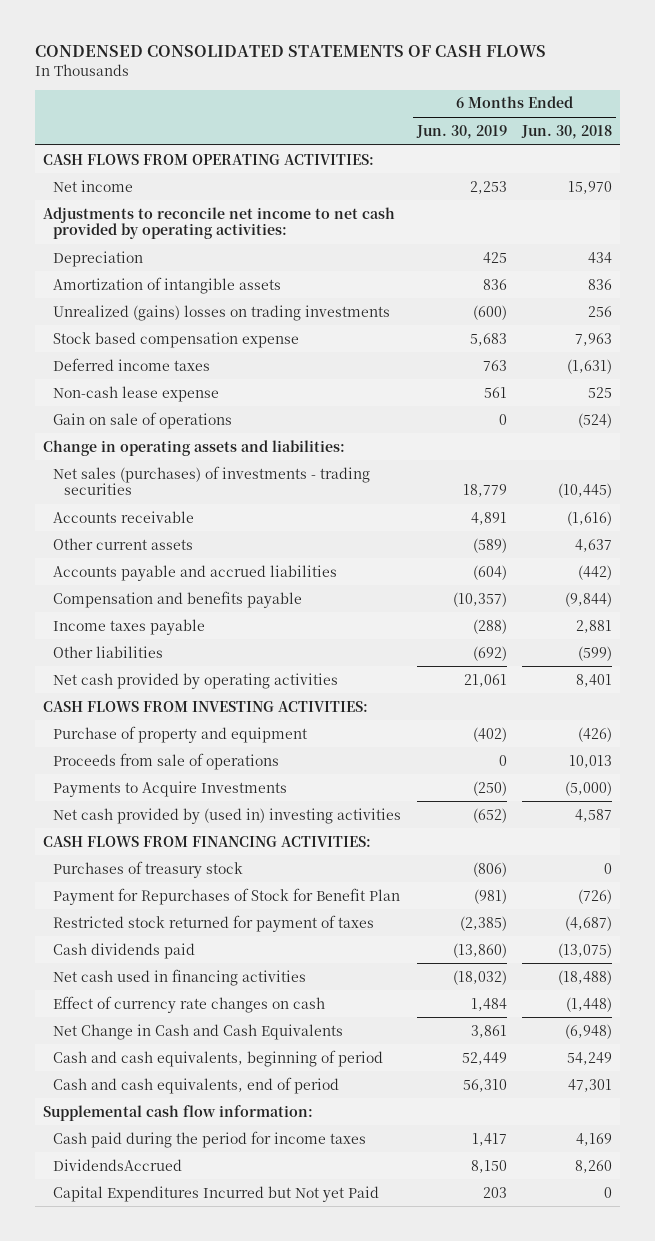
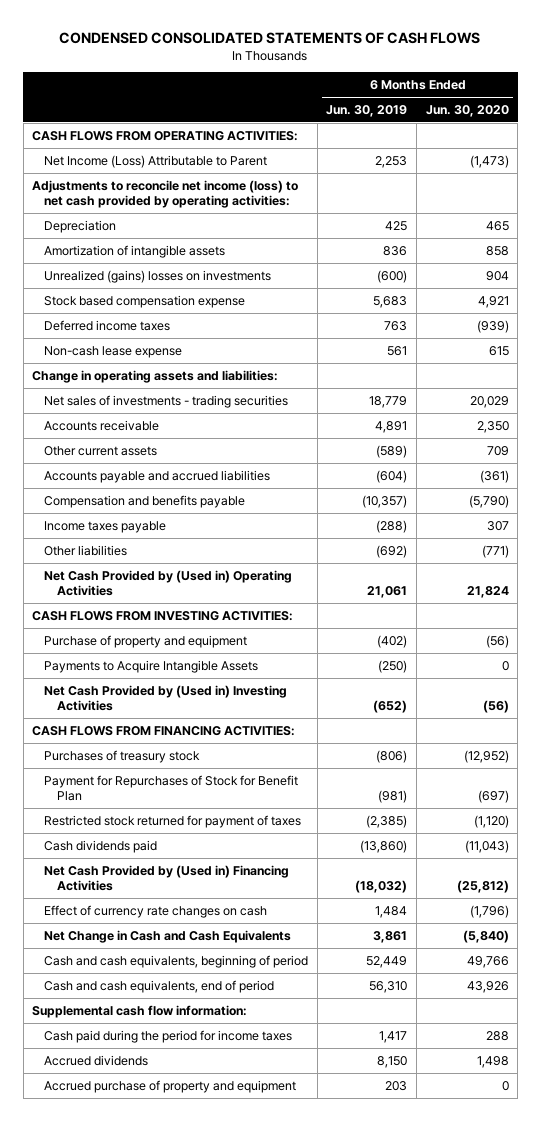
- | 6 Months Ended Jun. 30, 2019 | 6 Months Ended Jun. 30, 2018
+ | 6 Months Ended Jun. 30, 2019 | 6 Months Ended Jun. 30, 2020
- Net income | 2,253 | 15,970
- Adjustments to reconcile net income to net cash provided by operating activities:
+ Net Income (Loss) Attributable to Parent | 2,253 | (1,473)
+ Adjustments to reconcile net income (loss) to net cash provided by operating activities:
- Unrealized (gains) losses on trading investments | (600) | 256
+ Unrealized (gains) losses on investments | (600) | 904
- Gain on sale of operations | 0 | (524)
- Net sales (purchases) of investments - trading securities | 18,779 | (10,445)
+ Net sales of investments - trading securities | 18,779 | 20,029
- Net cash provided by operating activities | 21,061 | 8,401
+ Net Cash Provided by (Used in) Operating Activities | 21,061 | 21,824
- Proceeds from sale of operations | 0 | 10,013
- Payments to Acquire Investments | (250) | (5,000)
- Net cash provided by (used in) investing activities | (652) | 4,587
+ Payments to Acquire Intangible Assets | (250) | 0
+ Net Cash Provided by (Used in) Investing Activities | (652) | (56)
- Net cash used in financing activities | (18,032) | (18,488)
+ Net Cash Provided by (Used in) Financing Activities | (18,032) | (25,812)
- DividendsAccrued | 8,150 | 8,260
- Capital Expenditures Incurred but Not yet Paid | 203 | 0
+ Accrued dividends | 8,150 | 1,498
+ Accrued purchase of property and equipment | 203 | 0

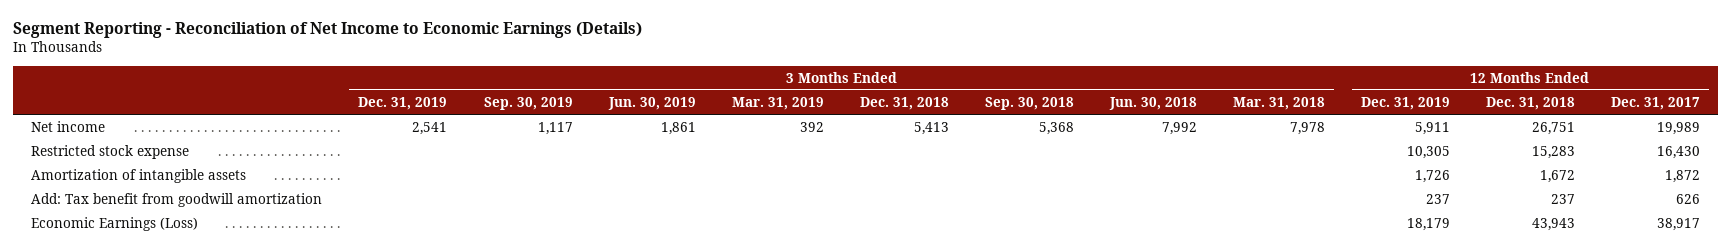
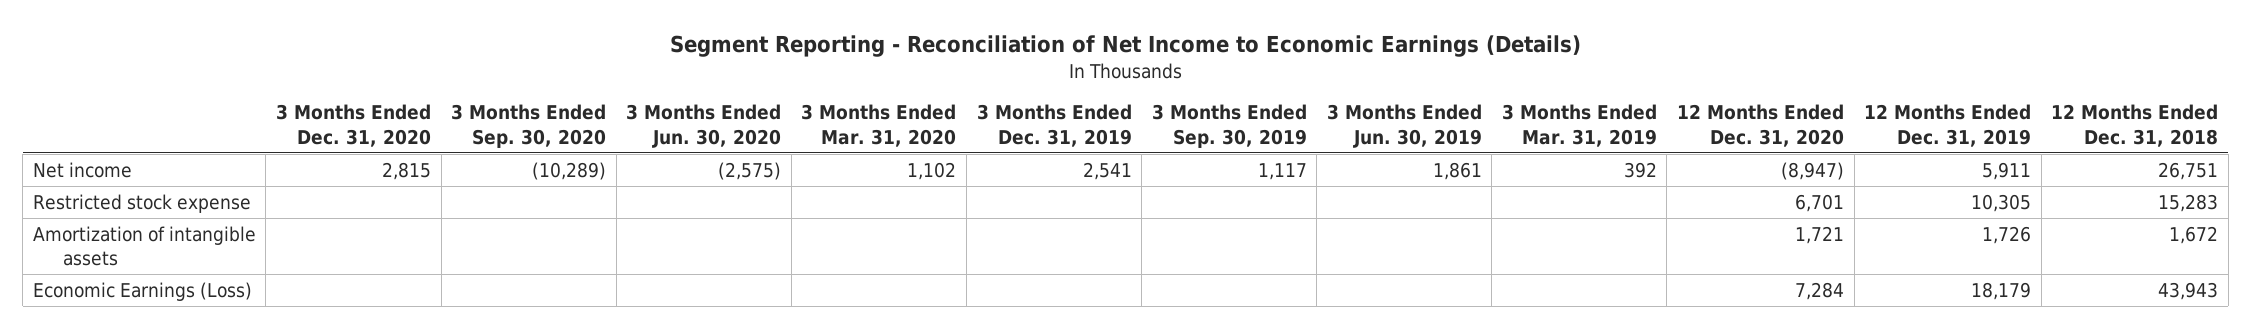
- | 3 Months Ended Dec. 31, 2019 | 3 Months Ended Sep. 30, 2019 | 3 Months Ended Jun. 30, 2019 | 3 Months Ended Mar. 31, 2019 | 3 Months Ended Dec. 31, 2018 | 3 Months Ended Sep. 30, 2018 | 3 Months Ended Jun. 30, 2018 | 3 Months Ended Mar. 31, 2018 | 12 Months Ended Dec. 31, 2019 | 12 Months Ended Dec. 31, 2018 | 12 Months Ended Dec. 31, 2017
+ | 3 Months Ended Dec. 31, 2020 | 3 Months Ended Sep. 30, 2020 | 3 Months Ended Jun. 30, 2020 | 3 Months Ended Mar. 31, 2020 | 3 Months Ended Dec. 31, 2019 | 3 Months Ended Sep. 30, 2019 | 3 Months Ended Jun. 30, 2019 | 3 Months Ended Mar. 31, 2019 | 12 Months Ended Dec. 31, 2020 | 12 Months Ended Dec. 31, 2019 | 12 Months Ended Dec. 31, 2018
- Add: Tax benefit from goodwill amortization | | | | | | | | | 237 | 237 | 626

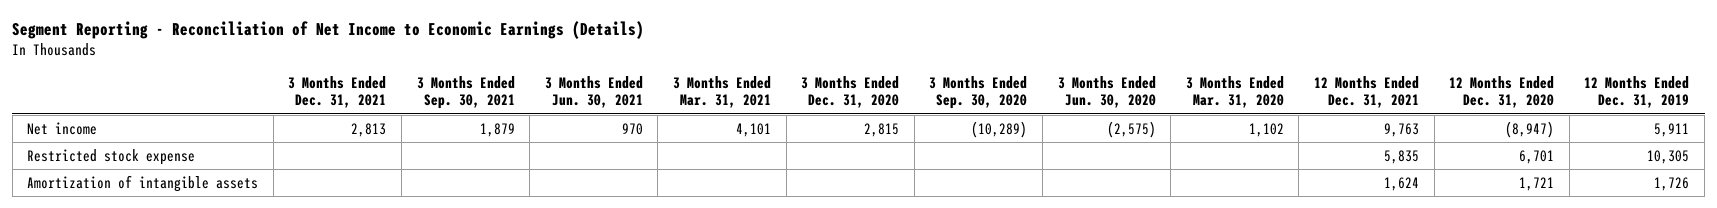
- | 3 Months Ended Dec. 31, 2020 | 3 Months Ended Sep. 30, 2020 | 3 Months Ended Jun. 30, 2020 | 3 Months Ended Mar. 31, 2020 | 3 Months Ended Dec. 31, 2019 | 3 Months Ended Sep. 30, 2019 | 3 Months Ended Jun. 30, 2019 | 3 Months Ended Mar. 31, 2019 | 12 Months Ended Dec. 31, 2020 | 12 Months Ended Dec. 31, 2019 | 12 Months Ended Dec. 31, 2018
+ | 3 Months Ended Dec. 31, 2021 | 3 Months Ended Sep. 30, 2021 | 3 Months Ended Jun. 30, 2021 | 3 Months Ended Mar. 31, 2021 | 3 Months Ended Dec. 31, 2020 | 3 Months Ended Sep. 30, 2020 | 3 Months Ended Jun. 30, 2020 | 3 Months Ended Mar. 31, 2020 | 12 Months Ended Dec. 31, 2021 | 12 Months Ended Dec. 31, 2020 | 12 Months Ended Dec. 31, 2019
- Economic Earnings (Loss) | | | | | | | | | 7,284 | 18,179 | 43,943

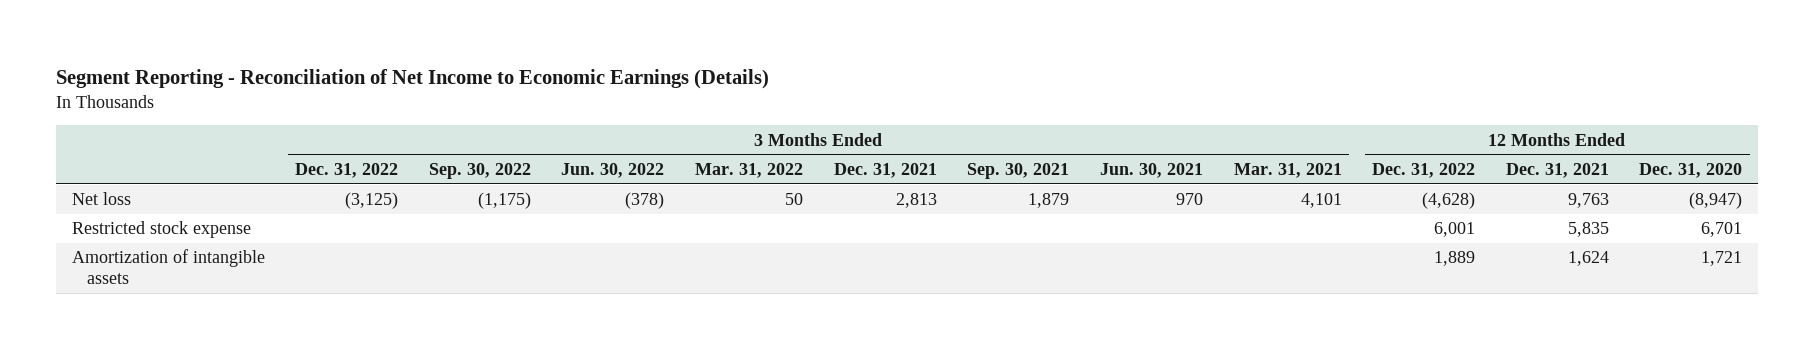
- | 3 Months Ended Dec. 31, 2021 | 3 Months Ended Sep. 30, 2021 | 3 Months Ended Jun. 30, 2021 | 3 Months Ended Mar. 31, 2021 | 3 Months Ended Dec. 31, 2020 | 3 Months Ended Sep. 30, 2020 | 3 Months Ended Jun. 30, 2020 | 3 Months Ended Mar. 31, 2020 | 12 Months Ended Dec. 31, 2021 | 12 Months Ended Dec. 31, 2020 | 12 Months Ended Dec. 31, 2019
+ | 3 Months Ended Dec. 31, 2022 | 3 Months Ended Sep. 30, 2022 | 3 Months Ended Jun. 30, 2022 | 3 Months Ended Mar. 31, 2022 | 3 Months Ended Dec. 31, 2021 | 3 Months Ended Sep. 30, 2021 | 3 Months Ended Jun. 30, 2021 | 3 Months Ended Mar. 31, 2021 | 12 Months Ended Dec. 31, 2022 | 12 Months Ended Dec. 31, 2021 | 12 Months Ended Dec. 31, 2020
- Net income | 2,813 | 1,879 | 970 | 4,101 | 2,815 | (10,289) | (2,575) | 1,102 | 9,763 | (8,947) | 5,911
+ Net loss | (3,125) | (1,175) | (378) | 50 | 2,813 | 1,879 | 970 | 4,101 | (4,628) | 9,763 | (8,947)

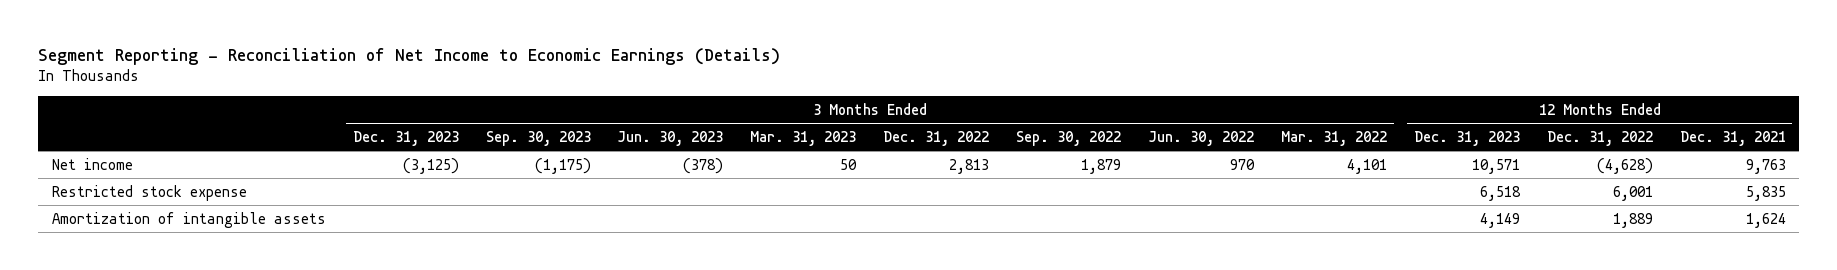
- | 3 Months Ended Dec. 31, 2022 | 3 Months Ended Sep. 30, 2022 | 3 Months Ended Jun. 30, 2022 | 3 Months Ended Mar. 31, 2022 | 3 Months Ended Dec. 31, 2021 | 3 Months Ended Sep. 30, 2021 | 3 Months Ended Jun. 30, 2021 | 3 Months Ended Mar. 31, 2021 | 12 Months Ended Dec. 31, 2022 | 12 Months Ended Dec. 31, 2021 | 12 Months Ended Dec. 31, 2020
+ | 3 Months Ended Dec. 31, 2023 | 3 Months Ended Sep. 30, 2023 | 3 Months Ended Jun. 30, 2023 | 3 Months Ended Mar. 31, 2023 | 3 Months Ended Dec. 31, 2022 | 3 Months Ended Sep. 30, 2022 | 3 Months Ended Jun. 30, 2022 | 3 Months Ended Mar. 31, 2022 | 12 Months Ended Dec. 31, 2023 | 12 Months Ended Dec. 31, 2022 | 12 Months Ended Dec. 31, 2021
- Net loss | (3,125) | (1,175) | (378) | 50 | 2,813 | 1,879 | 970 | 4,101 | (4,628) | 9,763 | (8,947)
+ Net income | (3,125) | (1,175) | (378) | 50 | 2,813 | 1,879 | 970 | 4,101 | 10,571 | (4,628) | 9,763

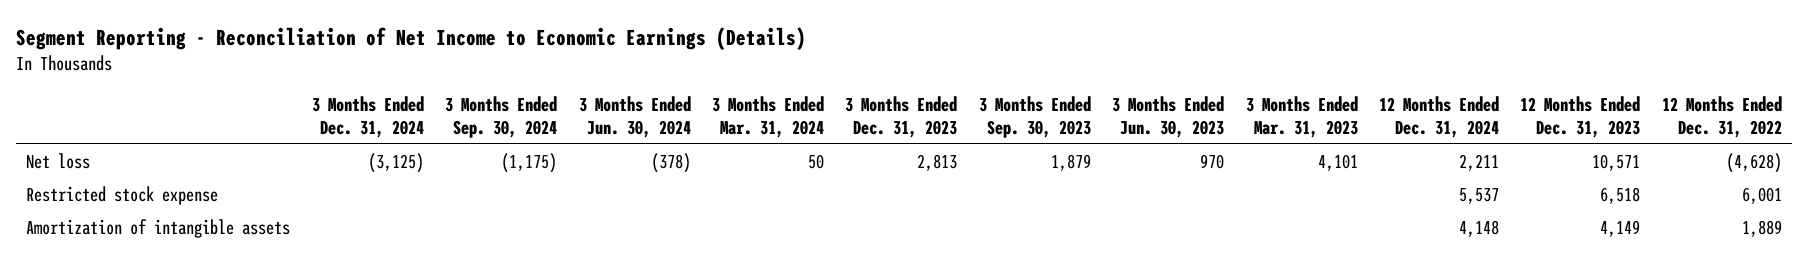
- | 3 Months Ended Dec. 31, 2023 | 3 Months Ended Sep. 30, 2023 | 3 Months Ended Jun. 30, 2023 | 3 Months Ended Mar. 31, 2023 | 3 Months Ended Dec. 31, 2022 | 3 Months Ended Sep. 30, 2022 | 3 Months Ended Jun. 30, 2022 | 3 Months Ended Mar. 31, 2022 | 12 Months Ended Dec. 31, 2023 | 12 Months Ended Dec. 31, 2022 | 12 Months Ended Dec. 31, 2021
+ | 3 Months Ended Dec. 31, 2024 | 3 Months Ended Sep. 30, 2024 | 3 Months Ended Jun. 30, 2024 | 3 Months Ended Mar. 31, 2024 | 3 Months Ended Dec. 31, 2023 | 3 Months Ended Sep. 30, 2023 | 3 Months Ended Jun. 30, 2023 | 3 Months Ended Mar. 31, 2023 | 12 Months Ended Dec. 31, 2024 | 12 Months Ended Dec. 31, 2023 | 12 Months Ended Dec. 31, 2022
- Net income | (3,125) | (1,175) | (378) | 50 | 2,813 | 1,879 | 970 | 4,101 | 10,571 | (4,628) | 9,763
+ Net loss | (3,125) | (1,175) | (378) | 50 | 2,813 | 1,879 | 970 | 4,101 | 2,211 | 10,571 | (4,628)

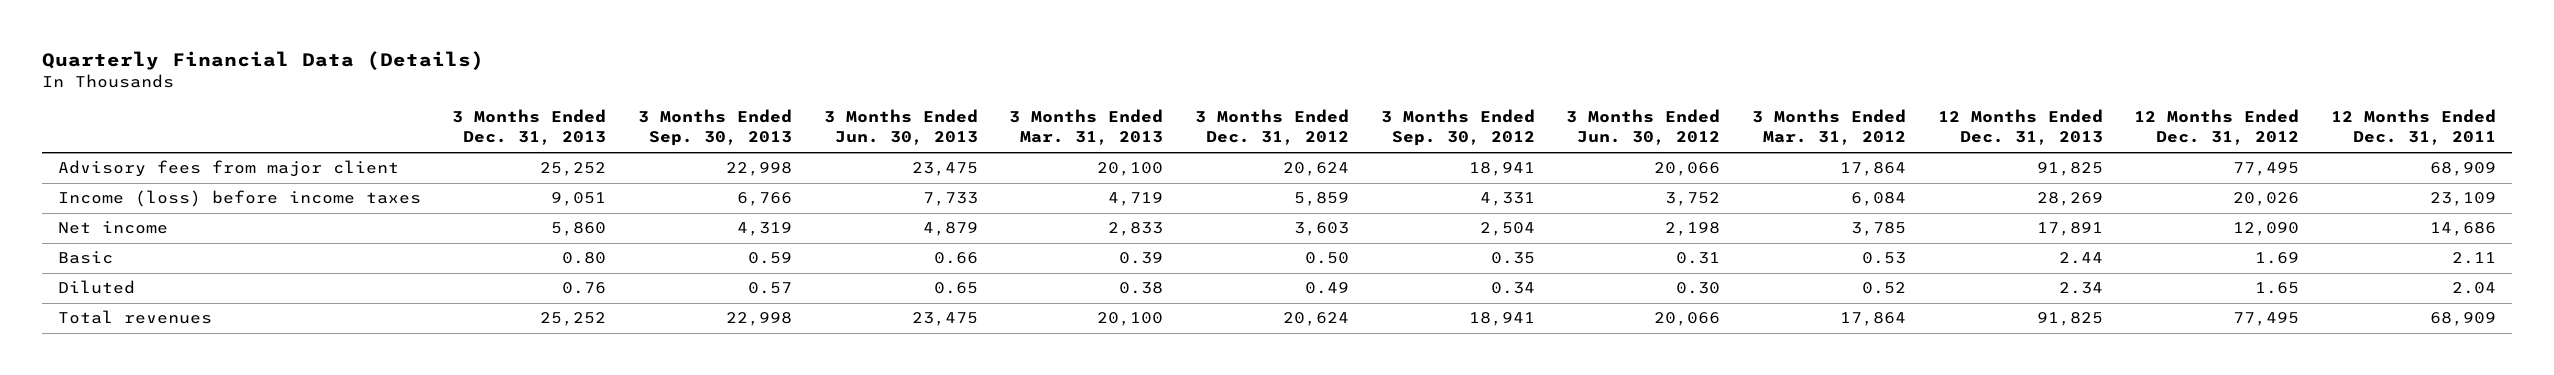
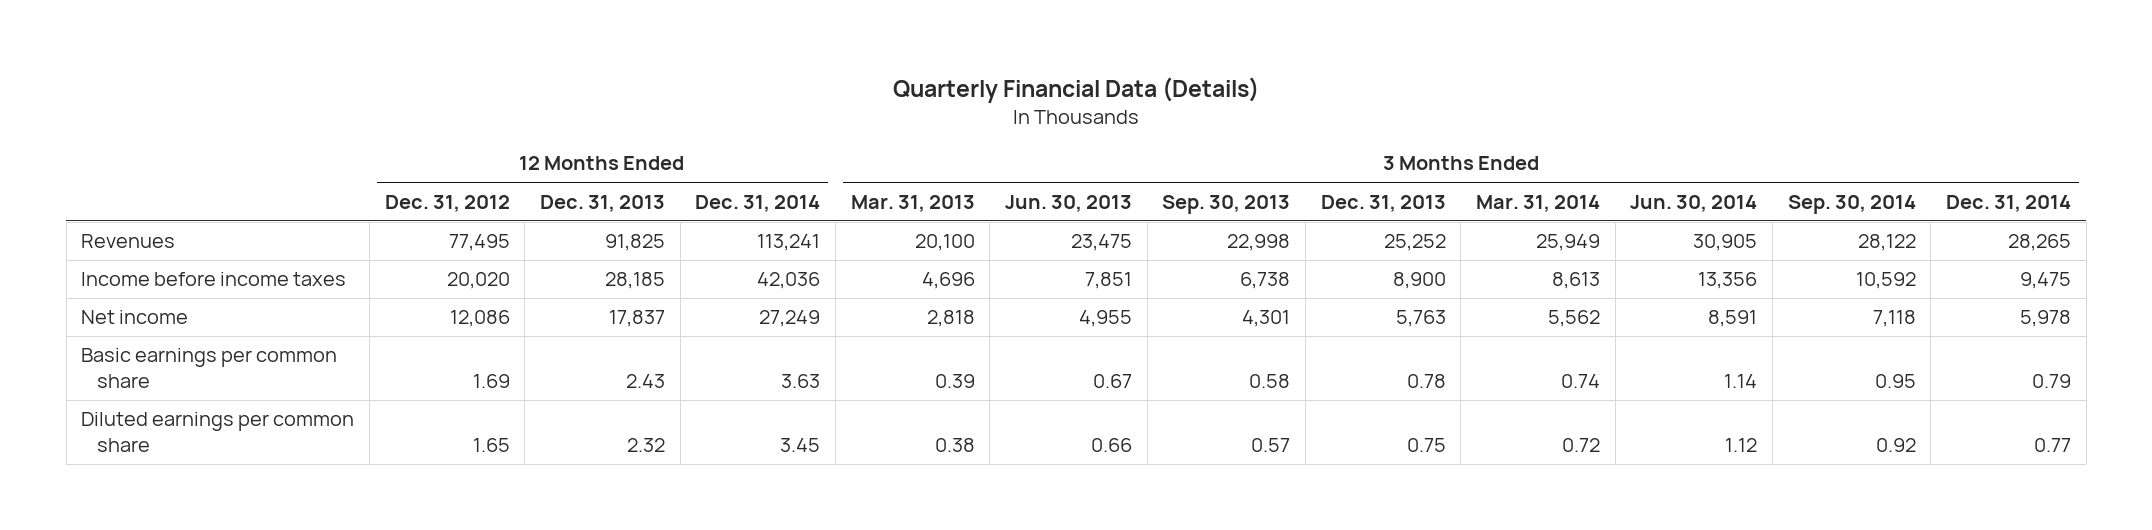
- | 3 Months Ended Dec. 31, 2013 | 3 Months Ended Sep. 30, 2013 | 3 Months Ended Jun. 30, 2013 | 3 Months Ended Mar. 31, 2013 | 3 Months Ended Dec. 31, 2012 | 3 Months Ended Sep. 30, 2012 | 3 Months Ended Jun. 30, 2012 | 3 Months Ended Mar. 31, 2012 | 12 Months Ended Dec. 31, 2013 | 12 Months Ended Dec. 31, 2012 | 12 Months Ended Dec. 31, 2011
+ | 12 Months Ended Dec. 31, 2012 | 12 Months Ended Dec. 31, 2013 | 12 Months Ended Dec. 31, 2014 | 3 Months Ended Mar. 31, 2013 | 3 Months Ended Jun. 30, 2013 | 3 Months Ended Sep. 30, 2013 | 3 Months Ended Dec. 31, 2013 | 3 Months Ended Mar. 31, 2014 | 3 Months Ended Jun. 30, 2014 | 3 Months Ended Sep. 30, 2014 | 3 Months Ended Dec. 31, 2014
- Advisory fees from major client | 25,252 | 22,998 | 23,475 | 20,100 | 20,624 | 18,941 | 20,066 | 17,864 | 91,825 | 77,495 | 68,909
- Income (loss) before income taxes | 9,051 | 6,766 | 7,733 | 4,719 | 5,859 | 4,331 | 3,752 | 6,084 | 28,269 | 20,026 | 23,109
- Net income | 5,860 | 4,319 | 4,879 | 2,833 | 3,603 | 2,504 | 2,198 | 3,785 | 17,891 | 12,090 | 14,686
- Basic | 0.80 | 0.59 | 0.66 | 0.39 | 0.50 | 0.35 | 0.31 | 0.53 | 2.44 | 1.69 | 2.11
- Diluted | 0.76 | 0.57 | 0.65 | 0.38 | 0.49 | 0.34 | 0.30 | 0.52 | 2.34 | 1.65 | 2.04
- Total revenues | 25,252 | 22,998 | 23,475 | 20,100 | 20,624 | 18,941 | 20,066 | 17,864 | 91,825 | 77,495 | 68,909
+ Revenues | 77,495 | 91,825 | 113,241 | 20,100 | 23,475 | 22,998 | 25,252 | 25,949 | 30,905 | 28,122 | 28,265
+ Income before income taxes | 20,020 | 28,185 | 42,036 | 4,696 | 7,851 | 6,738 | 8,900 | 8,613 | 13,356 | 10,592 | 9,475
+ Net income | 12,086 | 17,837 | 27,249 | 2,818 | 4,955 | 4,301 | 5,763 | 5,562 | 8,591 | 7,118 | 5,978
+ Basic earnings per common share | 1.69 | 2.43 | 3.63 | 0.39 | 0.67 | 0.58 | 0.78 | 0.74 | 1.14 | 0.95 | 0.79
+ Diluted earnings per common share | 1.65 | 2.32 | 3.45 | 0.38 | 0.66 | 0.57 | 0.75 | 0.72 | 1.12 | 0.92 | 0.77

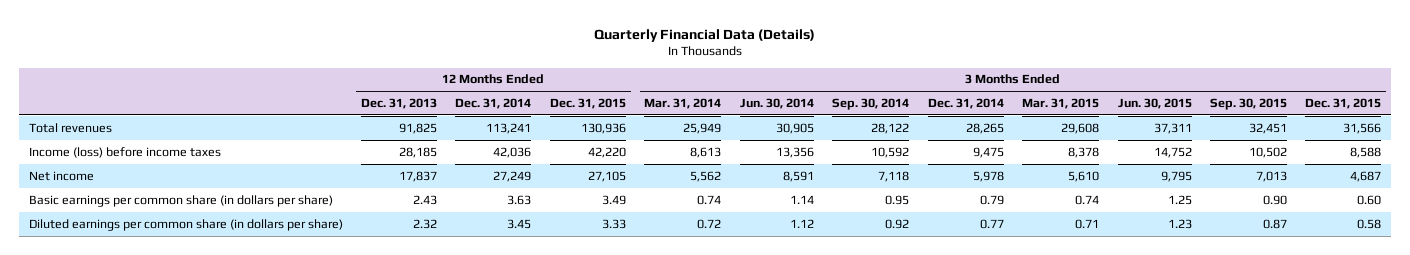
- | 12 Months Ended Dec. 31, 2012 | 12 Months Ended Dec. 31, 2013 | 12 Months Ended Dec. 31, 2014 | 3 Months Ended Mar. 31, 2013 | 3 Months Ended Jun. 30, 2013 | 3 Months Ended Sep. 30, 2013 | 3 Months Ended Dec. 31, 2013 | 3 Months Ended Mar. 31, 2014 | 3 Months Ended Jun. 30, 2014 | 3 Months Ended Sep. 30, 2014 | 3 Months Ended Dec. 31, 2014
+ | 12 Months Ended Dec. 31, 2013 | 12 Months Ended Dec. 31, 2014 | 12 Months Ended Dec. 31, 2015 | 3 Months Ended Mar. 31, 2014 | 3 Months Ended Jun. 30, 2014 | 3 Months Ended Sep. 30, 2014 | 3 Months Ended Dec. 31, 2014 | 3 Months Ended Mar. 31, 2015 | 3 Months Ended Jun. 30, 2015 | 3 Months Ended Sep. 30, 2015 | 3 Months Ended Dec. 31, 2015
- Revenues | 77,495 | 91,825 | 113,241 | 20,100 | 23,475 | 22,998 | 25,252 | 25,949 | 30,905 | 28,122 | 28,265
- Income before income taxes | 20,020 | 28,185 | 42,036 | 4,696 | 7,851 | 6,738 | 8,900 | 8,613 | 13,356 | 10,592 | 9,475
+ Total revenues | 91,825 | 113,241 | 130,936 | 25,949 | 30,905 | 28,122 | 28,265 | 29,608 | 37,311 | 32,451 | 31,566
+ Income (loss) before income taxes | 28,185 | 42,036 | 42,220 | 8,613 | 13,356 | 10,592 | 9,475 | 8,378 | 14,752 | 10,502 | 8,588
- Basic earnings per common share | 1.69 | 2.43 | 3.63 | 0.39 | 0.67 | 0.58 | 0.78 | 0.74 | 1.14 | 0.95 | 0.79
- Diluted earnings per common share | 1.65 | 2.32 | 3.45 | 0.38 | 0.66 | 0.57 | 0.75 | 0.72 | 1.12 | 0.92 | 0.77
+ Basic earnings per common share (in dollars per share) | 2.43 | 3.63 | 3.49 | 0.74 | 1.14 | 0.95 | 0.79 | 0.74 | 1.25 | 0.90 | 0.60
+ Diluted earnings per common share (in dollars per share) | 2.32 | 3.45 | 3.33 | 0.72 | 1.12 | 0.92 | 0.77 | 0.71 | 1.23 | 0.87 | 0.58

